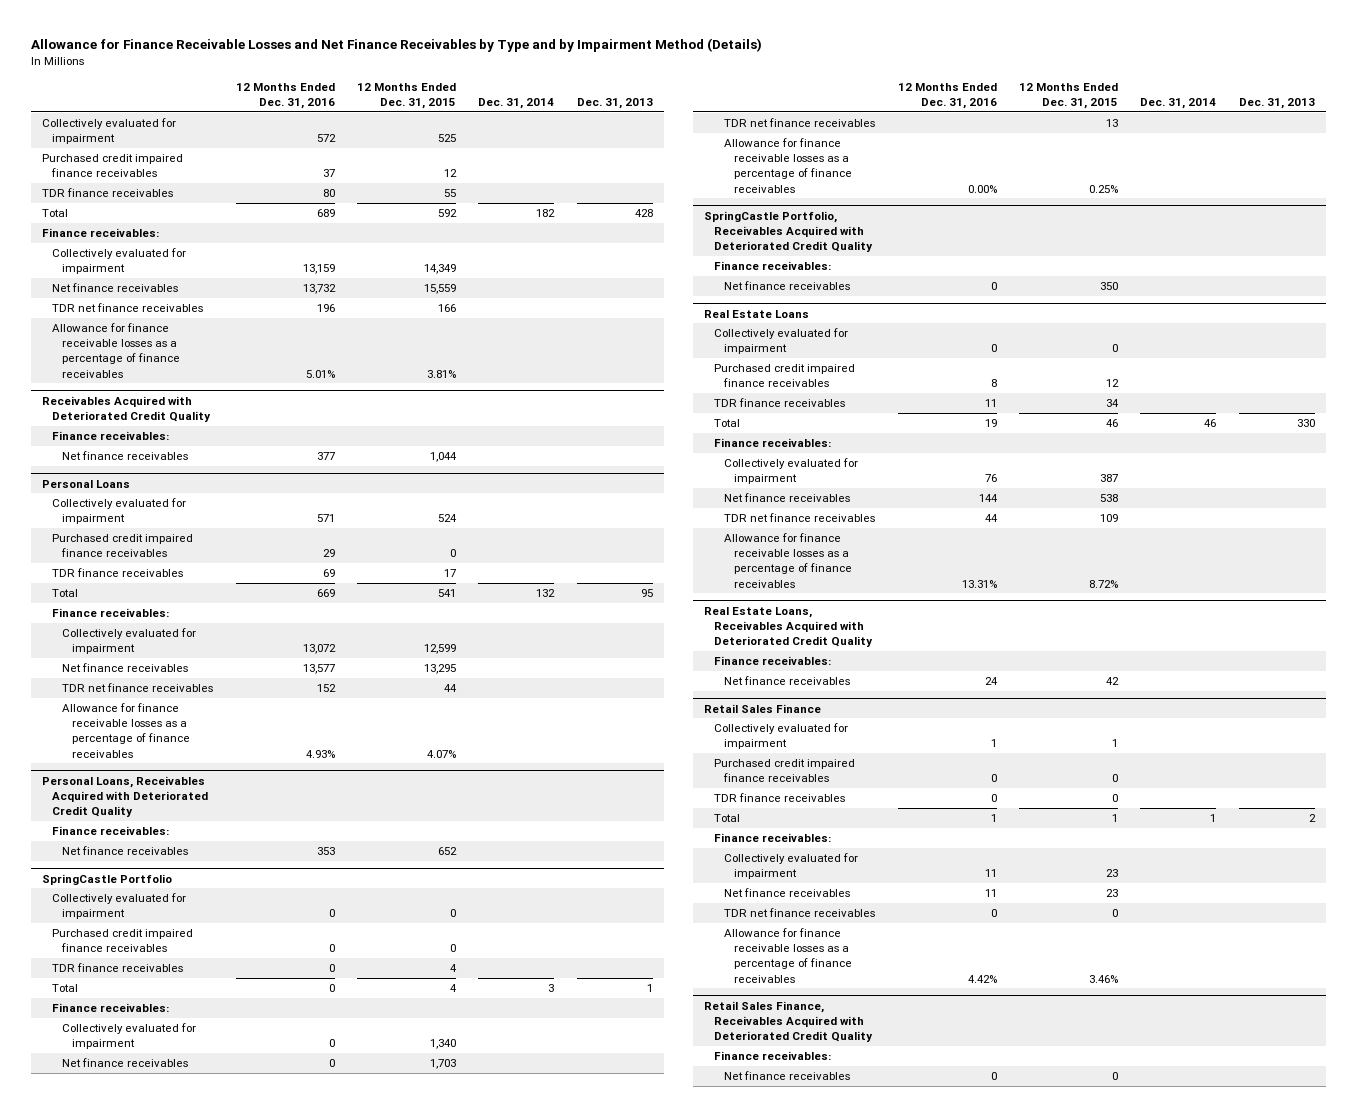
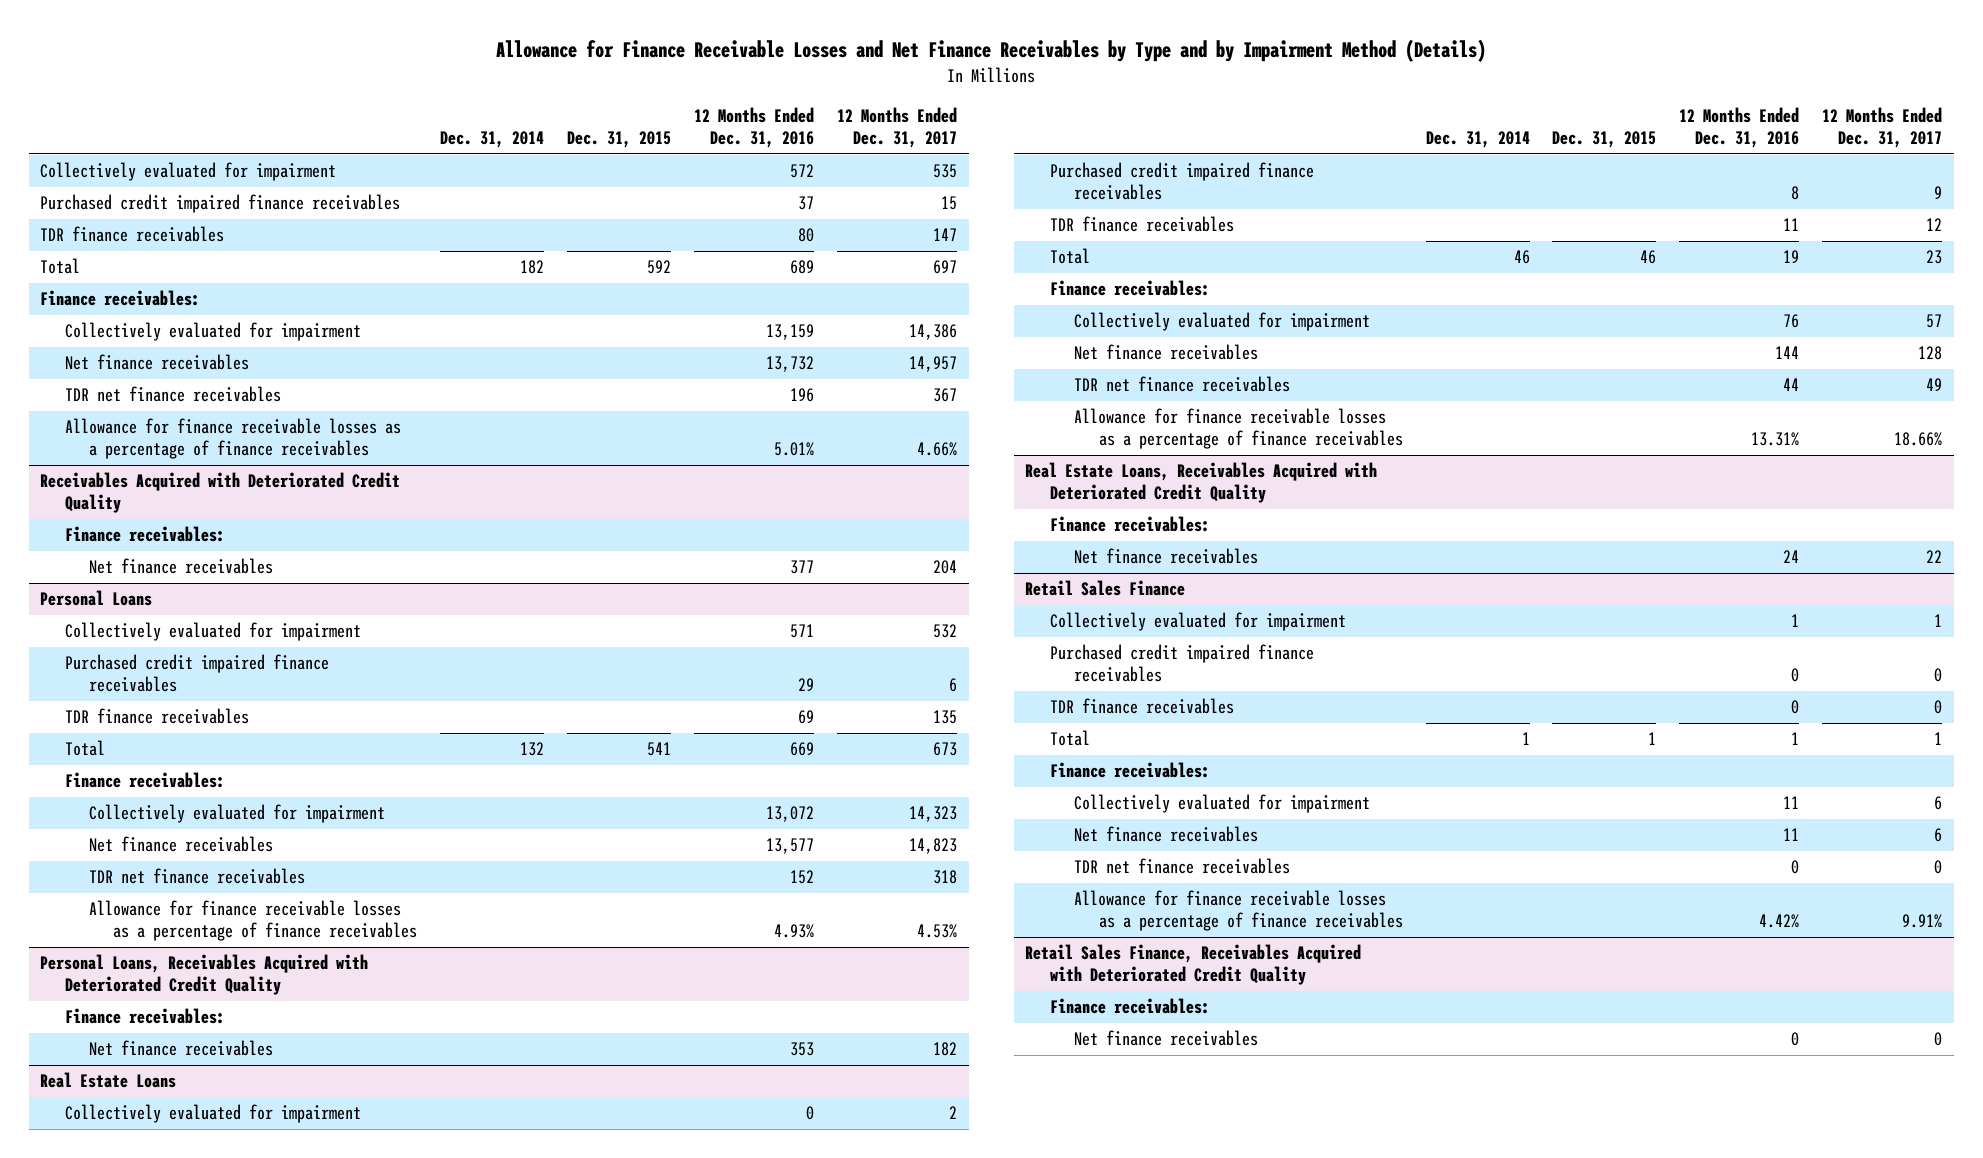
- | 12 Months Ended Dec. 31, 2016 | 12 Months Ended Dec. 31, 2015 | Dec. 31, 2014 | Dec. 31, 2013
+ | Dec. 31, 2014 | Dec. 31, 2015 | 12 Months Ended Dec. 31, 2016 | 12 Months Ended Dec. 31, 2017
- SpringCastle Portfolio
- Collectively evaluated for impairment | 0 | 0 | |
- Purchased credit impaired finance receivables | 0 | 0 | |
- TDR finance receivables | 0 | 4 | |
- Total | 0 | 4 | 3 | 1
- Finance receivables:
- Collectively evaluated for impairment | 0 | 1,340 | |
- Net finance receivables | 0 | 1,703 | |
- TDR net finance receivables | | 13 | |
- Allowance for finance receivable losses as a percentage of finance receivables | 0.00% | 0.25% | |
- SpringCastle Portfolio, Receivables Acquired with Deteriorated Credit Quality
- Finance receivables:
- Net finance receivables | 0 | 350 | |

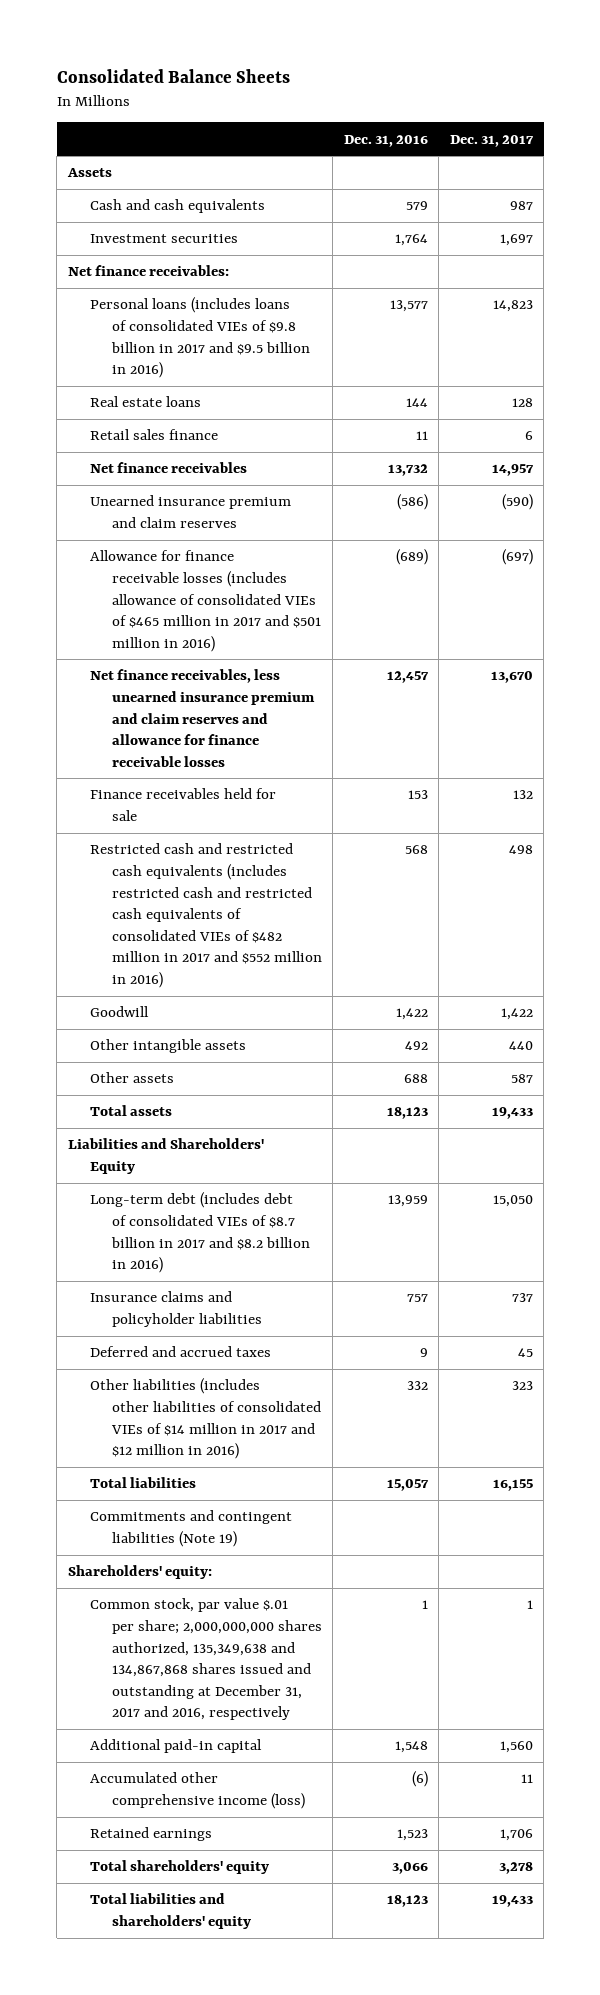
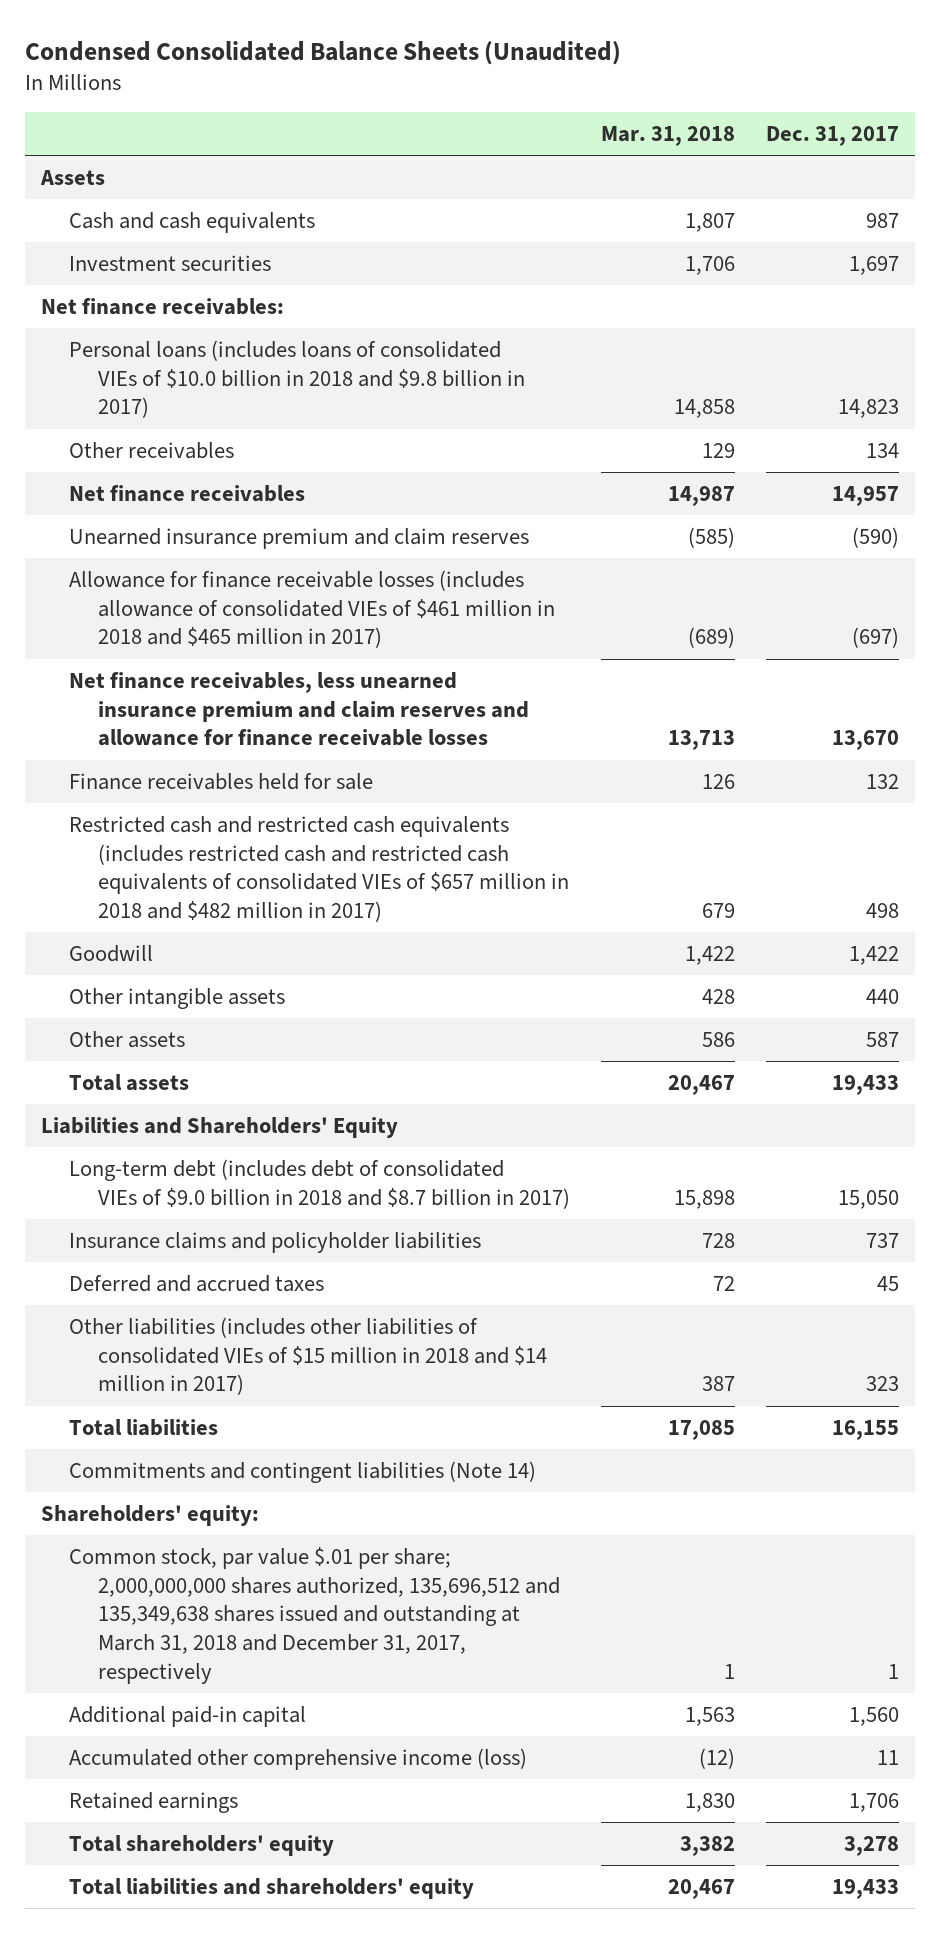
- Consolidated Balance Sheets
+ Condensed Consolidated Balance Sheets (Unaudited)
- | Dec. 31, 2016 | Dec. 31, 2017
+ | Mar. 31, 2018 | Dec. 31, 2017
- Personal loans (includes loans of consolidated VIEs of $9.8 billion in 2017 and $9.5 billion in 2016) | 13,577 | 14,823
- Real estate loans | 144 | 128
- Retail sales finance | 11 | 6
+ Personal loans (includes loans of consolidated VIEs of $10.0 billion in 2018 and $9.8 billion in 2017) | 14,858 | 14,823
+ Other receivables | 129 | 134
- Allowance for finance receivable losses (includes allowance of consolidated VIEs of $465 million in 2017 and $501 million in 2016) | (689) | (697)
+ Allowance for finance receivable losses (includes allowance of consolidated VIEs of $461 million in 2018 and $465 million in 2017) | (689) | (697)
- Restricted cash and restricted cash equivalents (includes restricted cash and restricted cash equivalents of consolidated VIEs of $482 million in 2017 and $552 million in 2016) | 568 | 498
+ Restricted cash and restricted cash equivalents (includes restricted cash and restricted cash equivalents of consolidated VIEs of $657 million in 2018 and $482 million in 2017) | 679 | 498
- Long-term debt (includes debt of consolidated VIEs of $8.7 billion in 2017 and $8.2 billion in 2016) | 13,959 | 15,050
+ Long-term debt (includes debt of consolidated VIEs of $9.0 billion in 2018 and $8.7 billion in 2017) | 15,898 | 15,050
- Other liabilities (includes other liabilities of consolidated VIEs of $14 million in 2017 and $12 million in 2016) | 332 | 323
+ Other liabilities (includes other liabilities of consolidated VIEs of $15 million in 2018 and $14 million in 2017) | 387 | 323
- Commitments and contingent liabilities (Note 19)
+ Commitments and contingent liabilities (Note 14)
- Common stock, par value $.01 per share; 2,000,000,000 shares authorized, 135,349,638 and 134,867,868 shares issued and outstanding at December 31, 2017 and 2016, respectively | 1 | 1
+ Common stock, par value $.01 per share; 2,000,000,000 shares authorized, 135,696,512 and 135,349,638 shares issued and outstanding at March 31, 2018 and December 31, 2017, respectively | 1 | 1

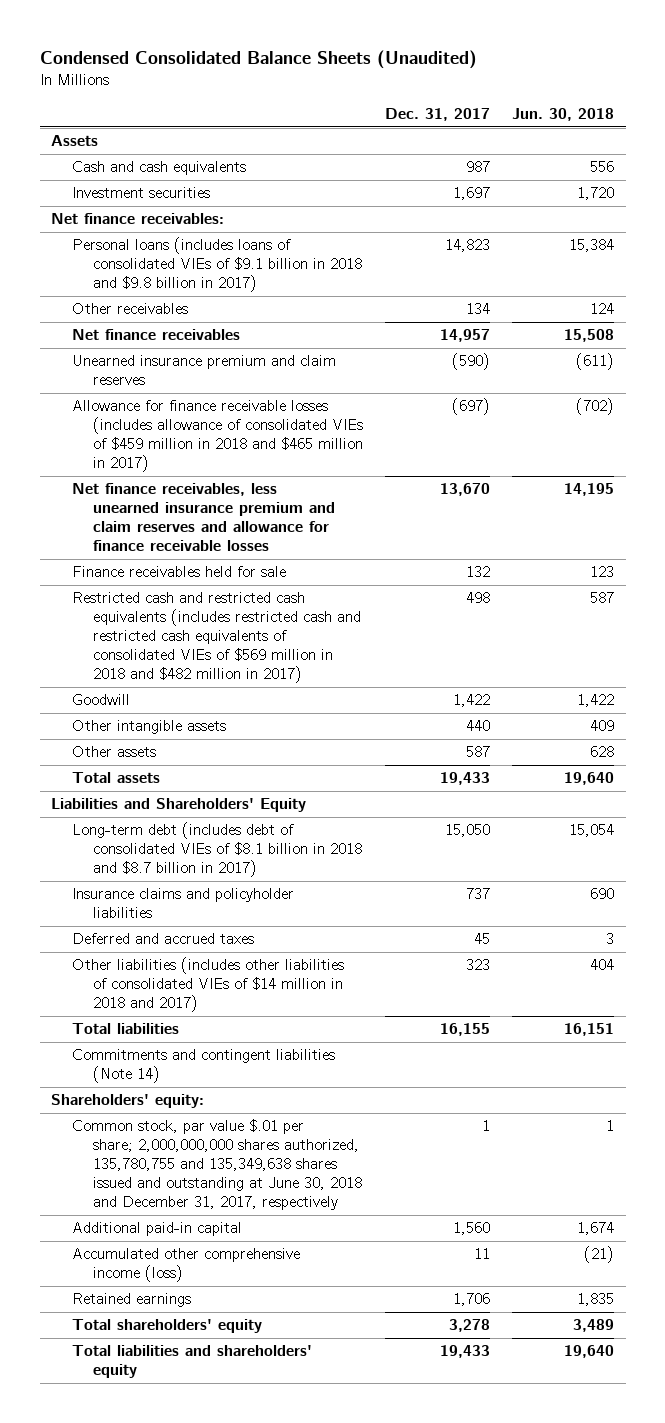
- | Mar. 31, 2018 | Dec. 31, 2017
+ | Dec. 31, 2017 | Jun. 30, 2018
- Personal loans (includes loans of consolidated VIEs of $10.0 billion in 2018 and $9.8 billion in 2017) | 14,858 | 14,823
+ Personal loans (includes loans of consolidated VIEs of $9.1 billion in 2018 and $9.8 billion in 2017) | 14,823 | 15,384
- Allowance for finance receivable losses (includes allowance of consolidated VIEs of $461 million in 2018 and $465 million in 2017) | (689) | (697)
+ Allowance for finance receivable losses (includes allowance of consolidated VIEs of $459 million in 2018 and $465 million in 2017) | (697) | (702)
- Restricted cash and restricted cash equivalents (includes restricted cash and restricted cash equivalents of consolidated VIEs of $657 million in 2018 and $482 million in 2017) | 679 | 498
+ Restricted cash and restricted cash equivalents (includes restricted cash and restricted cash equivalents of consolidated VIEs of $569 million in 2018 and $482 million in 2017) | 498 | 587
- Long-term debt (includes debt of consolidated VIEs of $9.0 billion in 2018 and $8.7 billion in 2017) | 15,898 | 15,050
+ Long-term debt (includes debt of consolidated VIEs of $8.1 billion in 2018 and $8.7 billion in 2017) | 15,050 | 15,054
- Other liabilities (includes other liabilities of consolidated VIEs of $15 million in 2018 and $14 million in 2017) | 387 | 323
+ Other liabilities (includes other liabilities of consolidated VIEs of $14 million in 2018 and 2017) | 323 | 404
- Common stock, par value $.01 per share; 2,000,000,000 shares authorized, 135,696,512 and 135,349,638 shares issued and outstanding at March 31, 2018 and December 31, 2017, respectively | 1 | 1
+ Common stock, par value $.01 per share; 2,000,000,000 shares authorized, 135,780,755 and 135,349,638 shares issued and outstanding at June 30, 2018 and December 31, 2017, respectively | 1 | 1

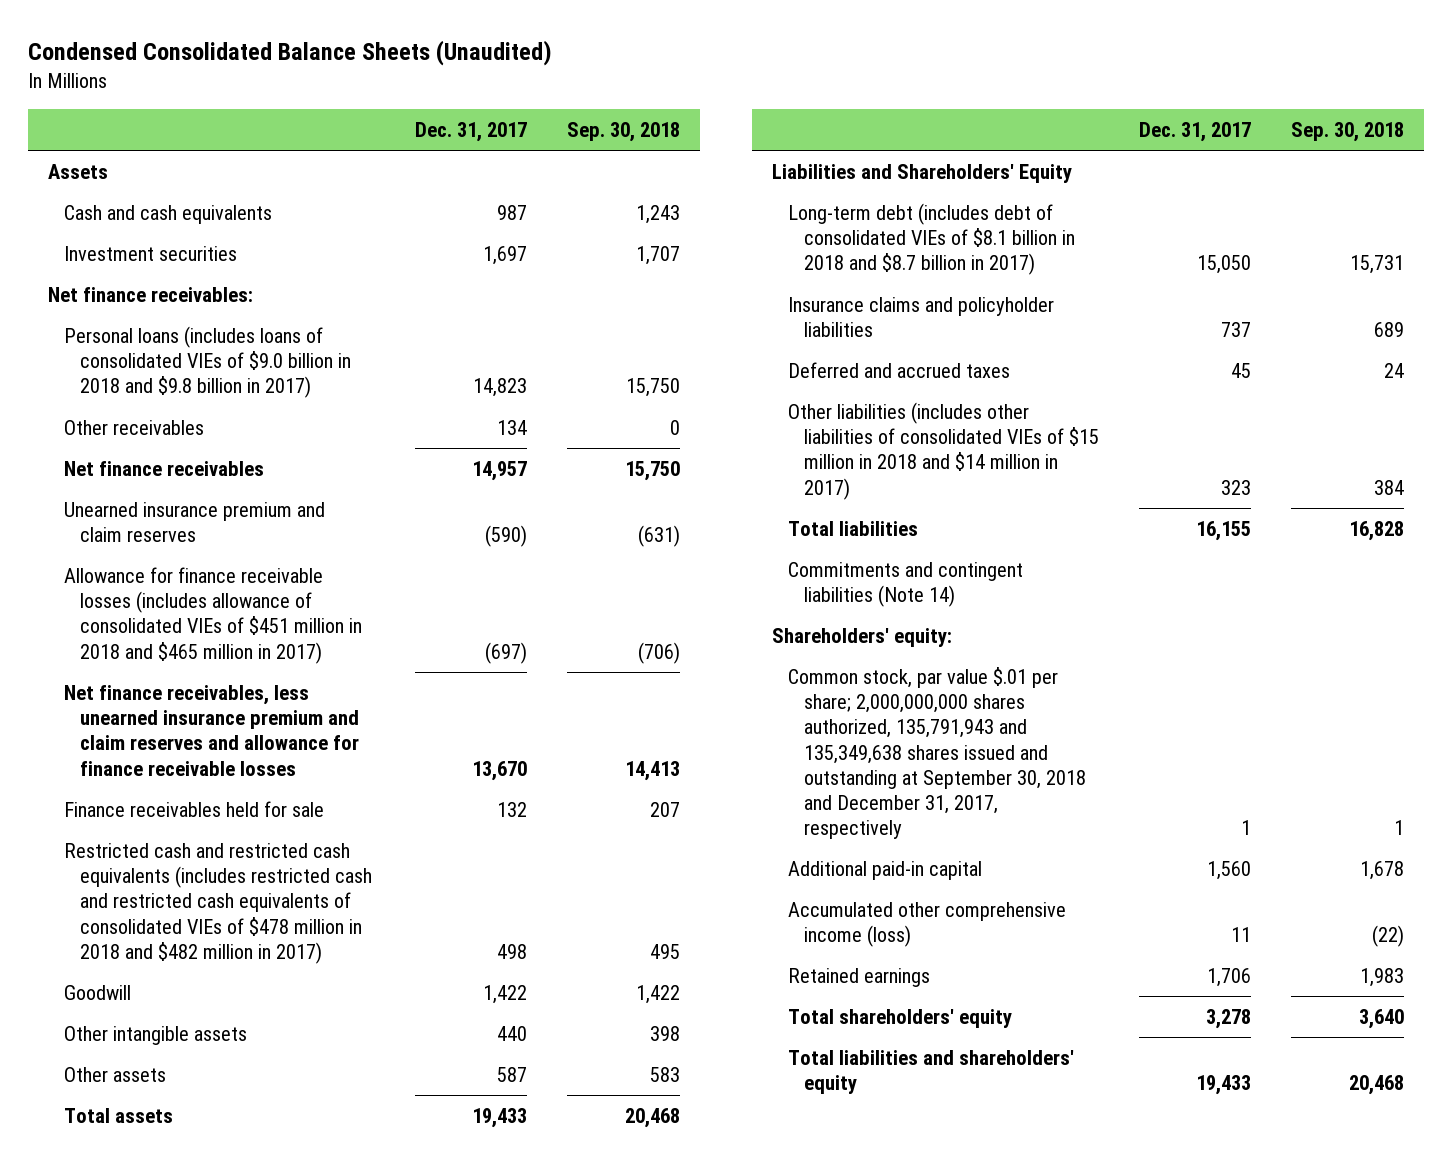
- | Dec. 31, 2017 | Jun. 30, 2018
+ | Dec. 31, 2017 | Sep. 30, 2018
- Personal loans (includes loans of consolidated VIEs of $9.1 billion in 2018 and $9.8 billion in 2017) | 14,823 | 15,384
+ Personal loans (includes loans of consolidated VIEs of $9.0 billion in 2018 and $9.8 billion in 2017) | 14,823 | 15,750
- Allowance for finance receivable losses (includes allowance of consolidated VIEs of $459 million in 2018 and $465 million in 2017) | (697) | (702)
+ Allowance for finance receivable losses (includes allowance of consolidated VIEs of $451 million in 2018 and $465 million in 2017) | (697) | (706)
- Restricted cash and restricted cash equivalents (includes restricted cash and restricted cash equivalents of consolidated VIEs of $569 million in 2018 and $482 million in 2017) | 498 | 587
+ Restricted cash and restricted cash equivalents (includes restricted cash and restricted cash equivalents of consolidated VIEs of $478 million in 2018 and $482 million in 2017) | 498 | 495
- Other liabilities (includes other liabilities of consolidated VIEs of $14 million in 2018 and 2017) | 323 | 404
+ Other liabilities (includes other liabilities of consolidated VIEs of $15 million in 2018 and $14 million in 2017) | 323 | 384
- Common stock, par value $.01 per share; 2,000,000,000 shares authorized, 135,780,755 and 135,349,638 shares issued and outstanding at June 30, 2018 and December 31, 2017, respectively | 1 | 1
+ Common stock, par value $.01 per share; 2,000,000,000 shares authorized, 135,791,943 and 135,349,638 shares issued and outstanding at September 30, 2018 and December 31, 2017, respectively | 1 | 1

